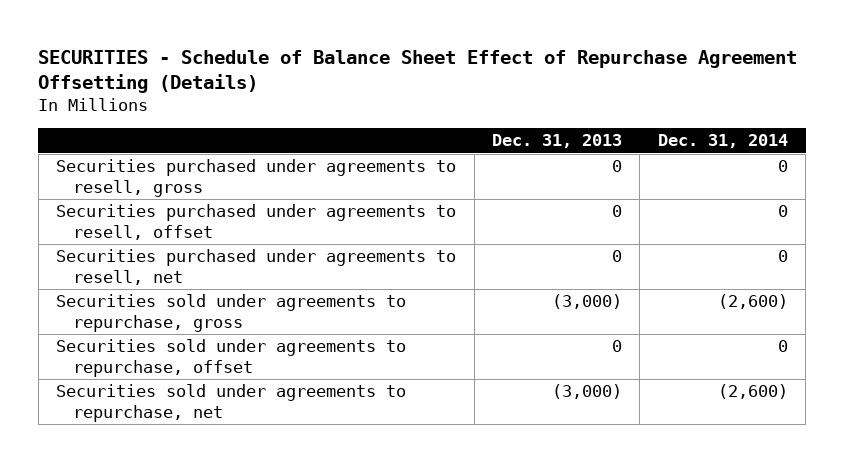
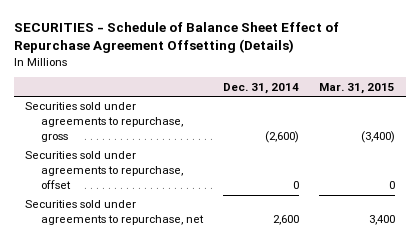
- | Dec. 31, 2013 | Dec. 31, 2014
+ | Dec. 31, 2014 | Mar. 31, 2015
- Securities purchased under agreements to resell, gross | 0 | 0
- Securities purchased under agreements to resell, offset | 0 | 0
- Securities purchased under agreements to resell, net | 0 | 0
- Securities sold under agreements to repurchase, net | (3,000) | (2,600)
+ Securities sold under agreements to repurchase, net | 2,600 | 3,400

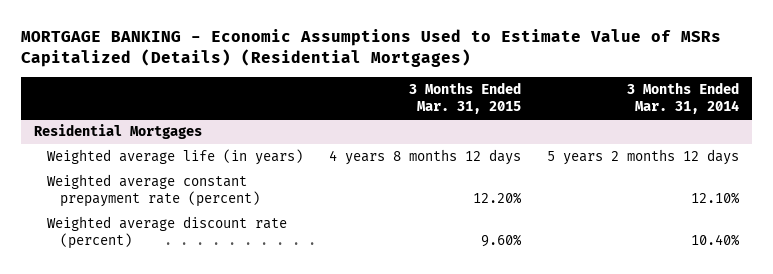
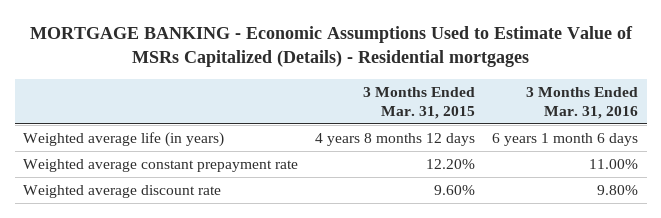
- MORTGAGE BANKING - Economic Assumptions Used to Estimate Value of MSRs Capitalized (Details) (Residential Mortgages)
+ MORTGAGE BANKING - Economic Assumptions Used to Estimate Value of MSRs Capitalized (Details) - Residential mortgages
- | 3 Months Ended Mar. 31, 2015 | 3 Months Ended Mar. 31, 2014
+ | 3 Months Ended Mar. 31, 2015 | 3 Months Ended Mar. 31, 2016
- Residential Mortgages
- Weighted average constant prepayment rate (percent) | 12.20% | 12.10%
- Weighted average discount rate (percent) | 9.60% | 10.40%
+ Weighted average constant prepayment rate | 12.20% | 11.00%
+ Weighted average discount rate | 9.60% | 9.80%

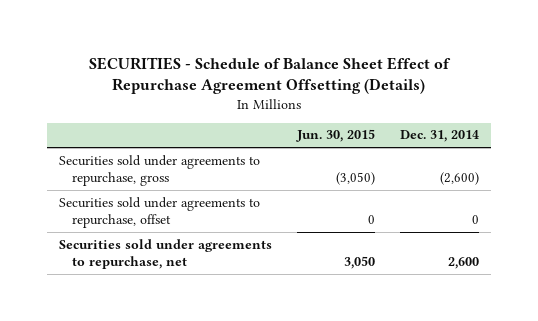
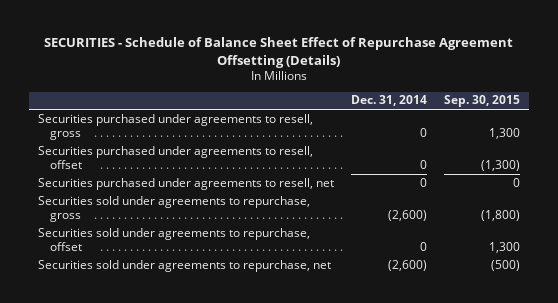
- | Jun. 30, 2015 | Dec. 31, 2014
+ | Dec. 31, 2014 | Sep. 30, 2015
+ Securities purchased under agreements to resell, gross | 0 | 1,300
+ Securities purchased under agreements to resell, offset | 0 | (1,300)
+ Securities purchased under agreements to resell, net | 0 | 0
- Securities sold under agreements to repurchase, net | 3,050 | 2,600
+ Securities sold under agreements to repurchase, net | (2,600) | (500)

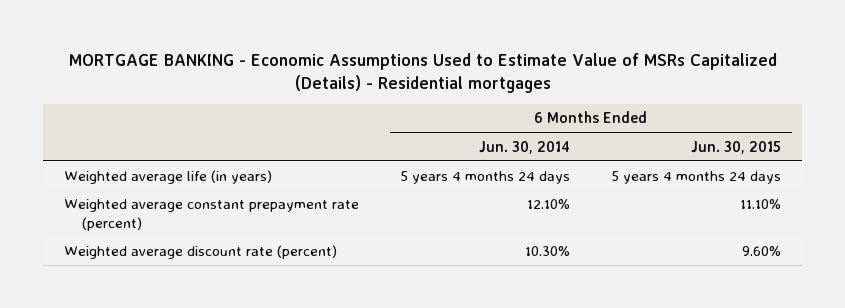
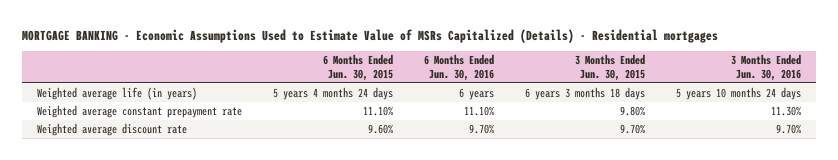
- | 6 Months Ended Jun. 30, 2014 | 6 Months Ended Jun. 30, 2015
+ | 6 Months Ended Jun. 30, 2015 | 6 Months Ended Jun. 30, 2016 | 3 Months Ended Jun. 30, 2015 | 3 Months Ended Jun. 30, 2016
- Weighted average constant prepayment rate (percent) | 12.10% | 11.10%
- Weighted average discount rate (percent) | 10.30% | 9.60%
+ Weighted average constant prepayment rate | 11.10% | 11.10% | 9.80% | 11.30%
+ Weighted average discount rate | 9.60% | 9.70% | 9.70% | 9.70%

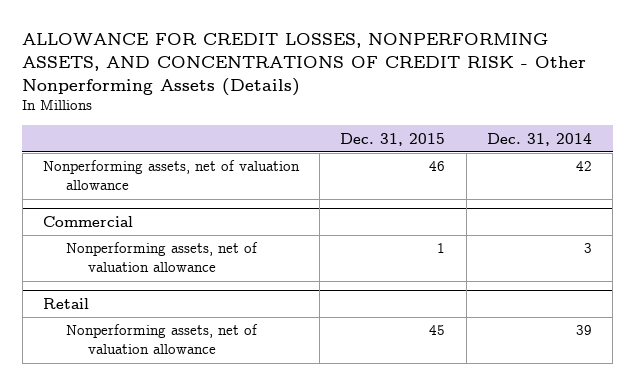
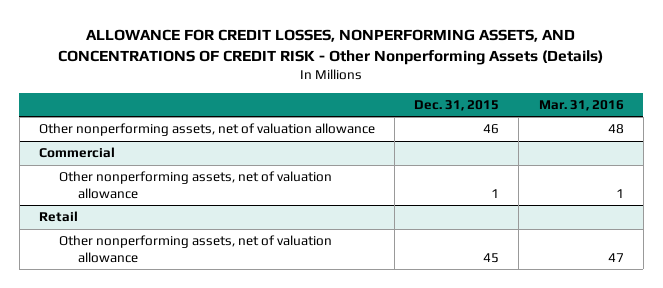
- | Dec. 31, 2015 | Dec. 31, 2014
+ | Dec. 31, 2015 | Mar. 31, 2016
- Nonperforming assets, net of valuation allowance | 46 | 42
+ Other nonperforming assets, net of valuation allowance | 46 | 48
@ Commercial
- Nonperforming assets, net of valuation allowance | 1 | 3
+ Other nonperforming assets, net of valuation allowance | 1 | 1
@ Retail
- Nonperforming assets, net of valuation allowance | 45 | 39
+ Other nonperforming assets, net of valuation allowance | 45 | 47

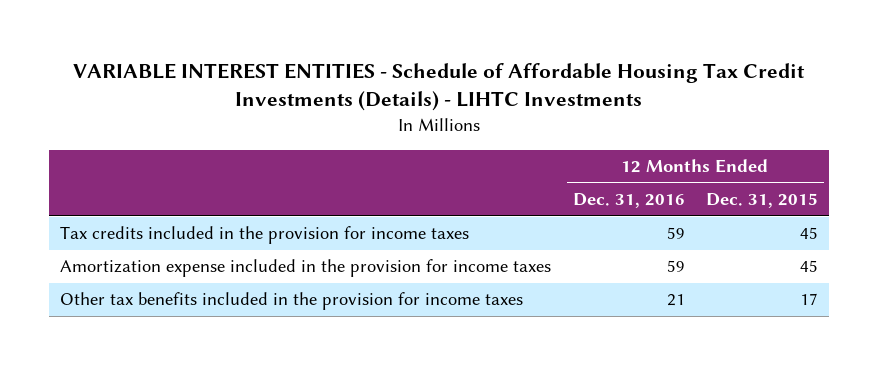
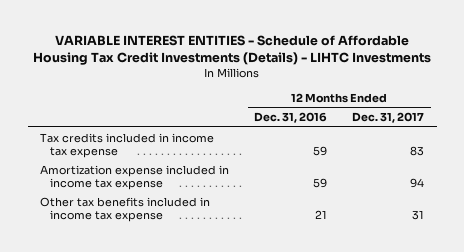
- | 12 Months Ended Dec. 31, 2016 | 12 Months Ended Dec. 31, 2015
+ | 12 Months Ended Dec. 31, 2016 | 12 Months Ended Dec. 31, 2017
- Tax credits included in the provision for income taxes | 59 | 45
- Amortization expense included in the provision for income taxes | 59 | 45
- Other tax benefits included in the provision for income taxes | 21 | 17
+ Tax credits included in income tax expense | 59 | 83
+ Amortization expense included in income tax expense | 59 | 94
+ Other tax benefits included in income tax expense | 21 | 31

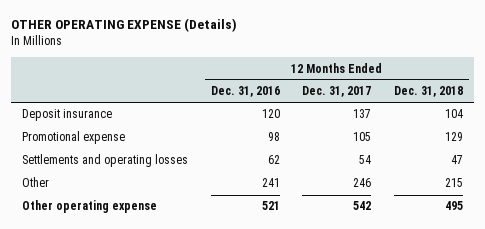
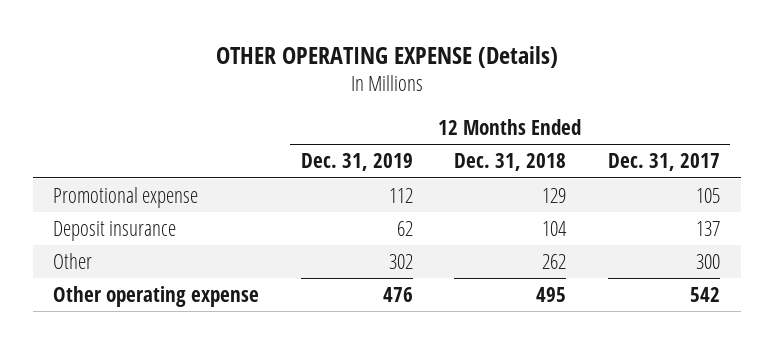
- | 12 Months Ended Dec. 31, 2016 | 12 Months Ended Dec. 31, 2017 | 12 Months Ended Dec. 31, 2018
+ | 12 Months Ended Dec. 31, 2019 | 12 Months Ended Dec. 31, 2018 | 12 Months Ended Dec. 31, 2017
- Settlements and operating losses | 62 | 54 | 47
- Other | 241 | 246 | 215
moved down: Deposit insurance | 62 | 104 | 137
+ Other | 302 | 262 | 300

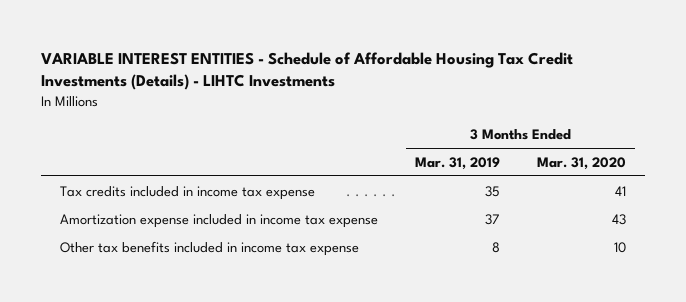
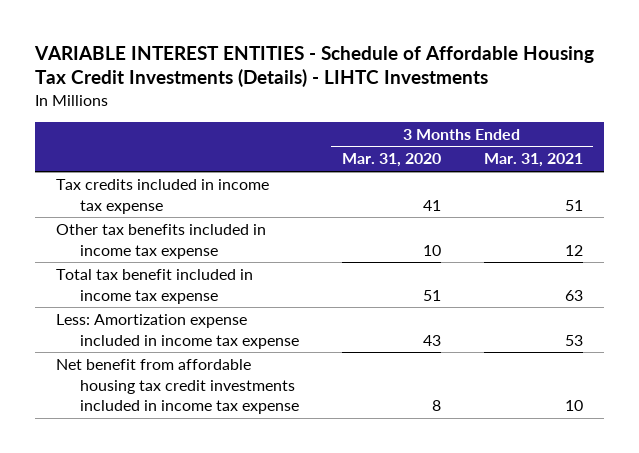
- | 3 Months Ended Mar. 31, 2019 | 3 Months Ended Mar. 31, 2020
+ | 3 Months Ended Mar. 31, 2020 | 3 Months Ended Mar. 31, 2021
- Amortization expense included in income tax expense | 37 | 43
+ Total tax benefit included in income tax expense | 51 | 63
+ Less: Amortization expense included in income tax expense | 43 | 53
+ Net benefit from affordable housing tax credit investments included in income tax expense | 8 | 10

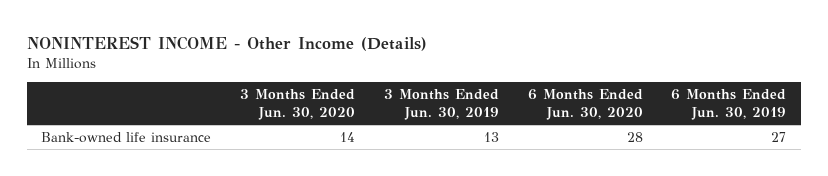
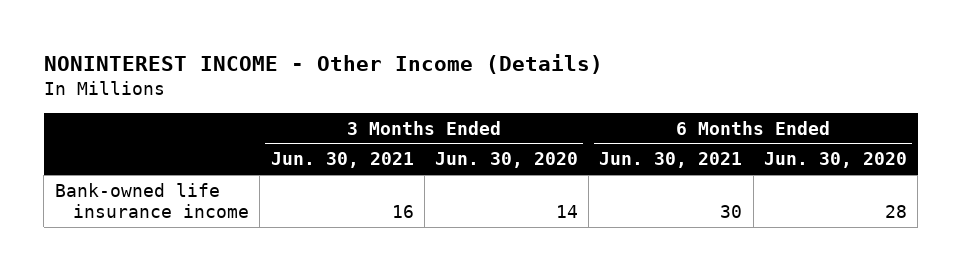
- | 3 Months Ended Jun. 30, 2020 | 3 Months Ended Jun. 30, 2019 | 6 Months Ended Jun. 30, 2020 | 6 Months Ended Jun. 30, 2019
+ | 3 Months Ended Jun. 30, 2021 | 3 Months Ended Jun. 30, 2020 | 6 Months Ended Jun. 30, 2021 | 6 Months Ended Jun. 30, 2020
- Bank-owned life insurance | 14 | 13 | 28 | 27
+ Bank-owned life insurance income | 16 | 14 | 30 | 28

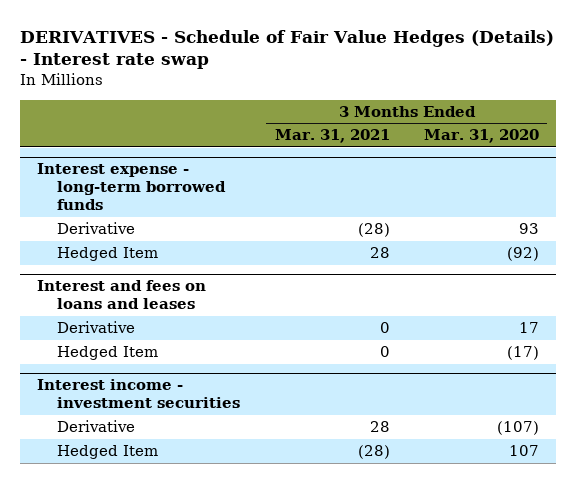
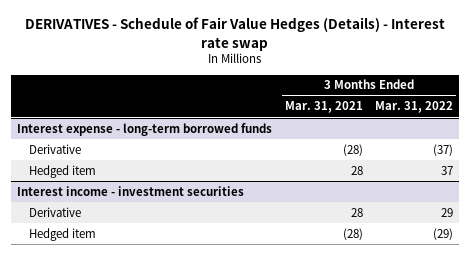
- | 3 Months Ended Mar. 31, 2021 | 3 Months Ended Mar. 31, 2020
+ | 3 Months Ended Mar. 31, 2021 | 3 Months Ended Mar. 31, 2022
@ Interest expense - long-term borrowed funds
- Hedged Item | 28 | (92)
- Interest and fees on loans and leases
- Derivative | 0 | 17
- Hedged Item | 0 | (17)
@ Interest expense - long-term borrowed funds
+ Hedged item | 28 | 37
@ Interest income - investment securities
- Hedged Item | (28) | 107
+ Hedged item | (28) | (29)

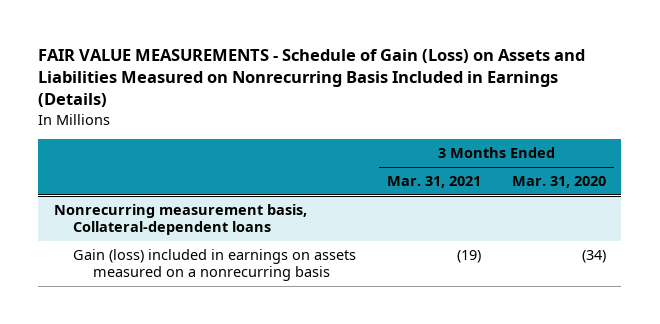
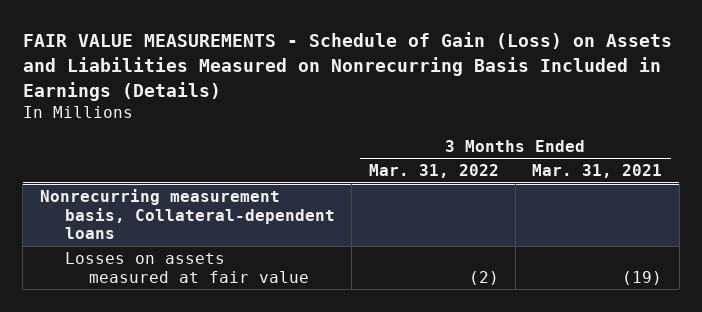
- | 3 Months Ended Mar. 31, 2021 | 3 Months Ended Mar. 31, 2020
+ | 3 Months Ended Mar. 31, 2022 | 3 Months Ended Mar. 31, 2021
@ Nonrecurring measurement basis, Collateral-dependent loans
- Gain (loss) included in earnings on assets measured on a nonrecurring basis | (19) | (34)
+ Losses on assets measured at fair value | (2) | (19)

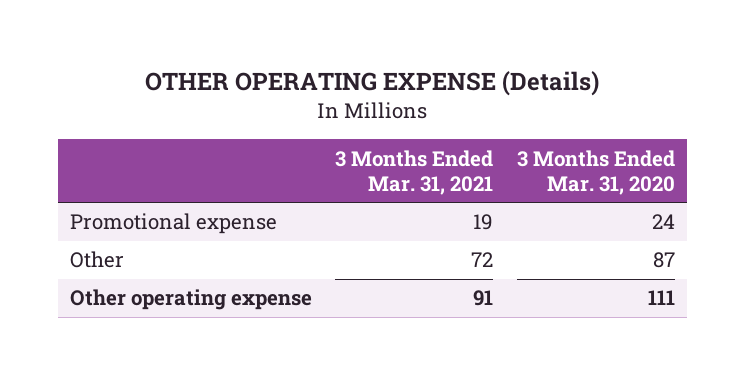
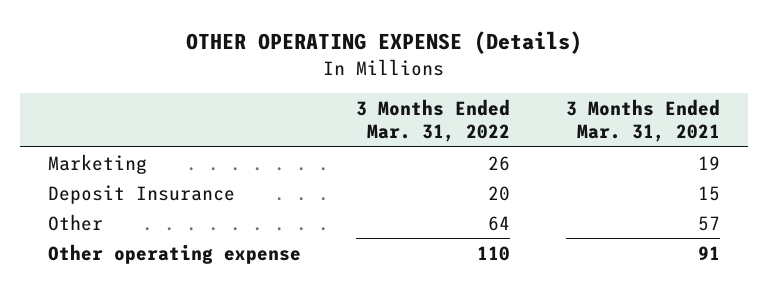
- | 3 Months Ended Mar. 31, 2021 | 3 Months Ended Mar. 31, 2020
+ | 3 Months Ended Mar. 31, 2022 | 3 Months Ended Mar. 31, 2021
- Promotional expense | 19 | 24
- Other | 72 | 87
+ Marketing | 26 | 19
+ Deposit Insurance | 20 | 15
+ Other | 64 | 57

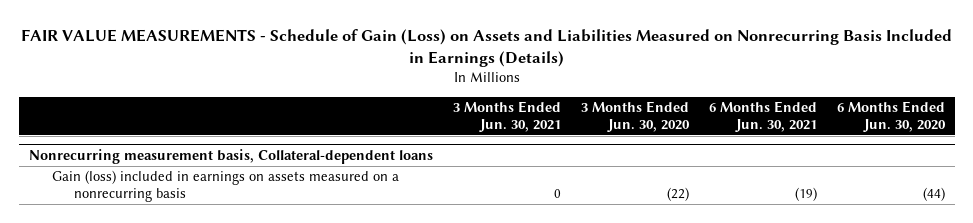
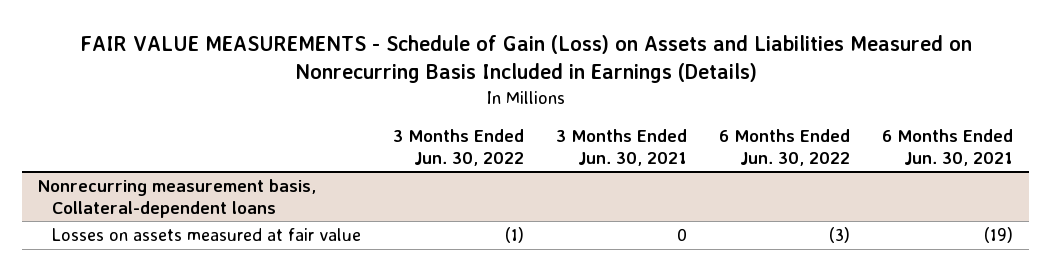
- | 3 Months Ended Jun. 30, 2021 | 3 Months Ended Jun. 30, 2020 | 6 Months Ended Jun. 30, 2021 | 6 Months Ended Jun. 30, 2020
+ | 3 Months Ended Jun. 30, 2022 | 3 Months Ended Jun. 30, 2021 | 6 Months Ended Jun. 30, 2022 | 6 Months Ended Jun. 30, 2021
@ Nonrecurring measurement basis, Collateral-dependent loans
- Gain (loss) included in earnings on assets measured on a nonrecurring basis | 0 | (22) | (19) | (44)
+ Losses on assets measured at fair value | (1) | 0 | (3) | (19)

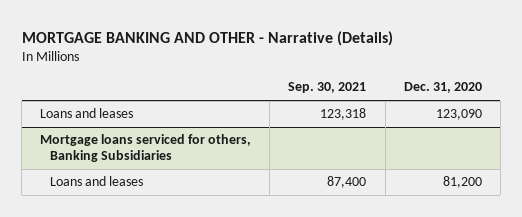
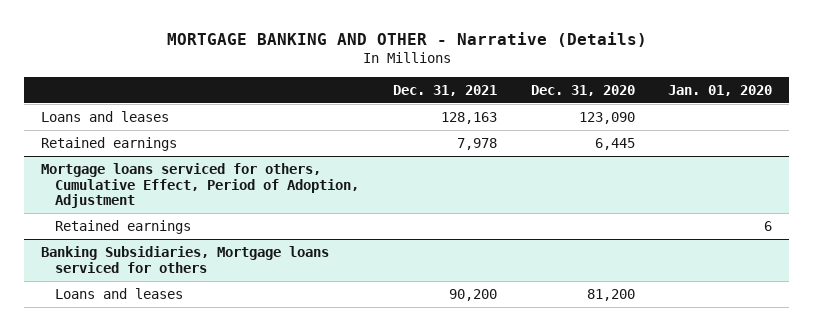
- | Sep. 30, 2021 | Dec. 31, 2020
+ | Dec. 31, 2021 | Dec. 31, 2020 | Jan. 01, 2020
- Mortgage loans serviced for others, Banking Subsidiaries
+ Retained earnings | 7,978 | 6,445 |
+ Mortgage loans serviced for others, Cumulative Effect, Period of Adoption, Adjustment
+ Retained earnings | | | 6
+ Banking Subsidiaries, Mortgage loans serviced for others

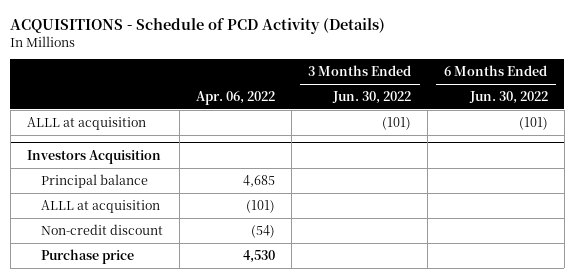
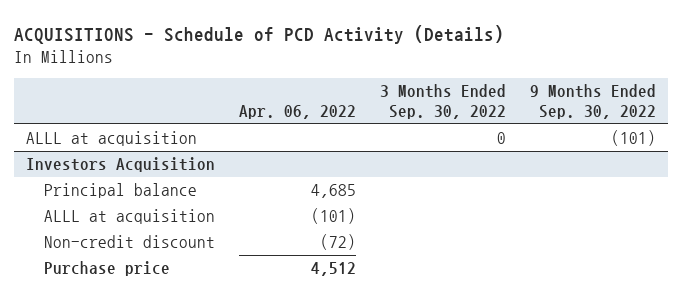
- | Apr. 06, 2022 | 3 Months Ended Jun. 30, 2022 | 6 Months Ended Jun. 30, 2022
+ | Apr. 06, 2022 | 3 Months Ended Sep. 30, 2022 | 9 Months Ended Sep. 30, 2022
@ Investors Acquisition
- Non-credit discount | (54) | |
- Purchase price | 4,530 | |
+ Non-credit discount | (72) | |
+ Purchase price | 4,512 | |

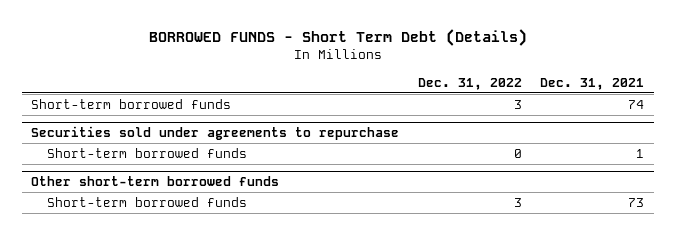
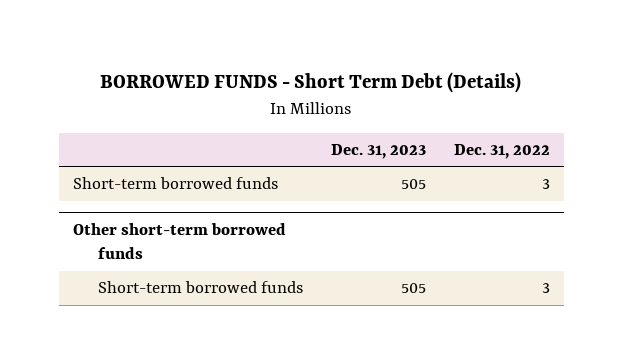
- | Dec. 31, 2022 | Dec. 31, 2021
+ | Dec. 31, 2023 | Dec. 31, 2022
- Securities sold under agreements to repurchase
- Short-term borrowed funds | 0 | 1

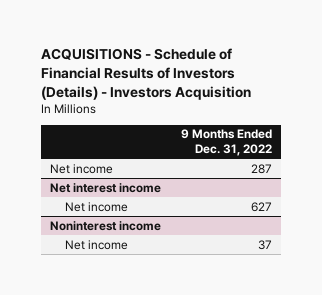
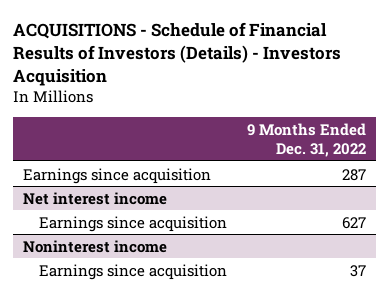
- Net income | 287
+ Earnings since acquisition | 287
@ Net interest income
- Net income | 627
+ Earnings since acquisition | 627
@ Noninterest income
- Net income | 37
+ Earnings since acquisition | 37

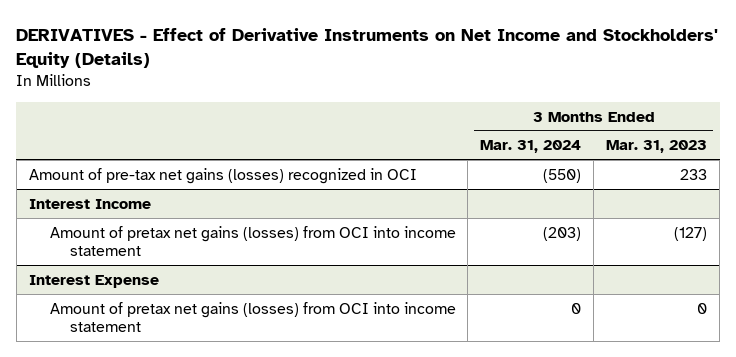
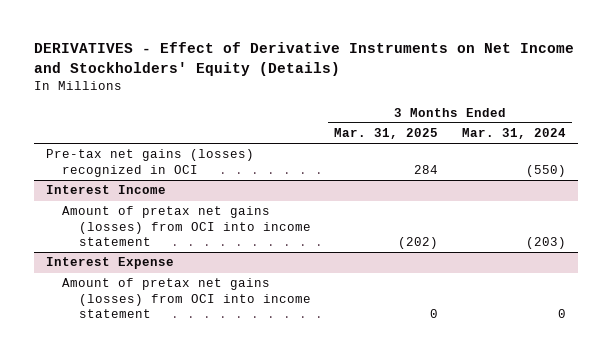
- | 3 Months Ended Mar. 31, 2024 | 3 Months Ended Mar. 31, 2023
+ | 3 Months Ended Mar. 31, 2025 | 3 Months Ended Mar. 31, 2024
- Amount of pre-tax net gains (losses) recognized in OCI | (550) | 233
+ Pre-tax net gains (losses) recognized in OCI | 284 | (550)

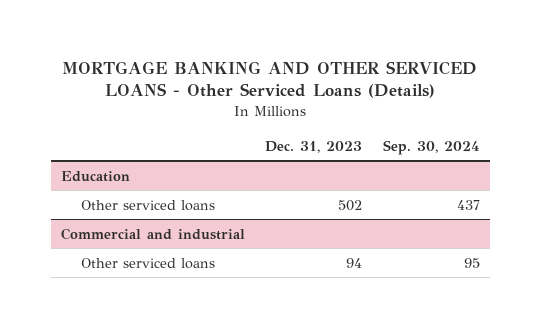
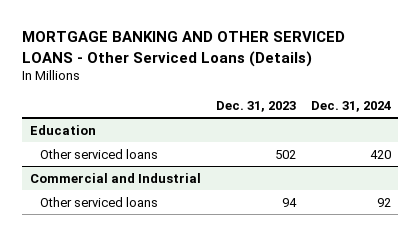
- | Dec. 31, 2023 | Sep. 30, 2024
+ | Dec. 31, 2023 | Dec. 31, 2024
- Commercial and industrial
+ Commercial and Industrial

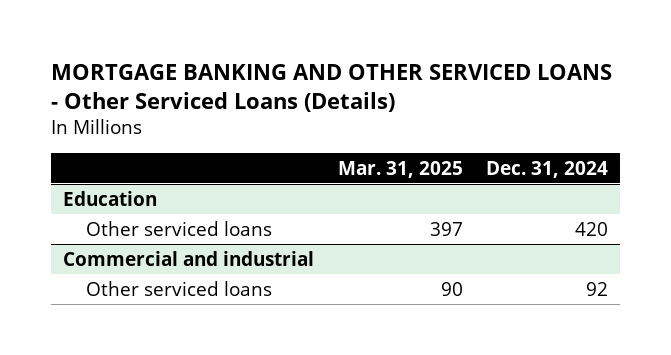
- | Dec. 31, 2023 | Dec. 31, 2024
+ | Mar. 31, 2025 | Dec. 31, 2024
- Commercial and Industrial
+ Commercial and industrial

